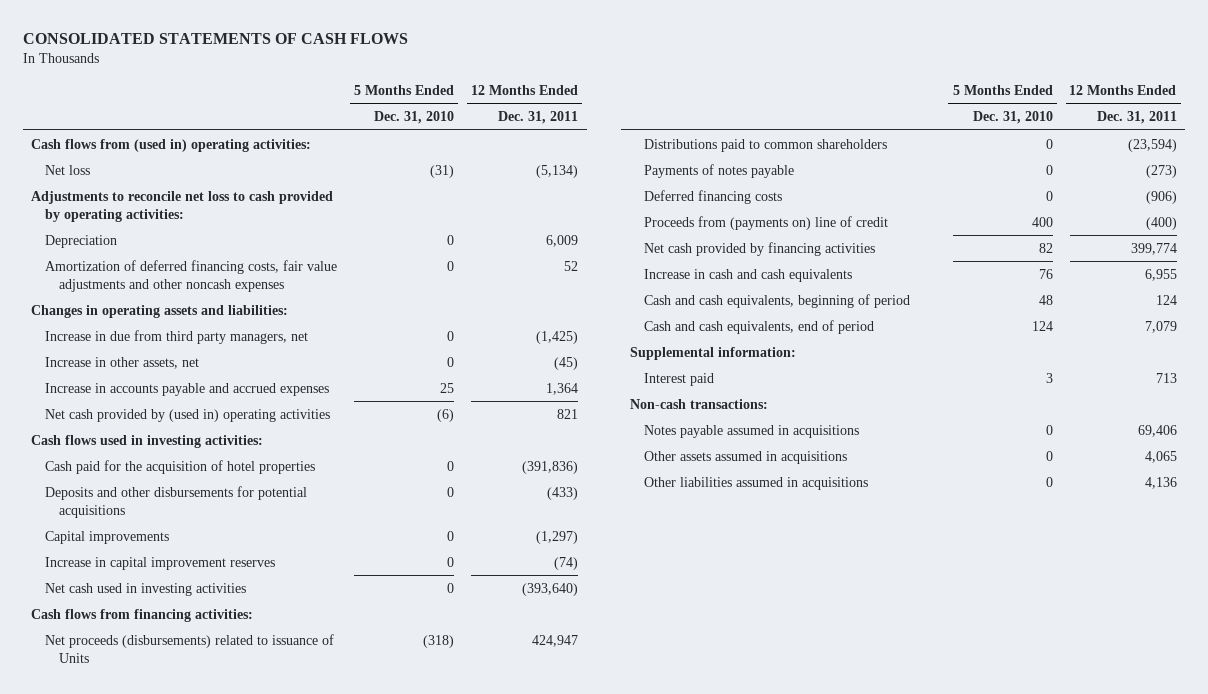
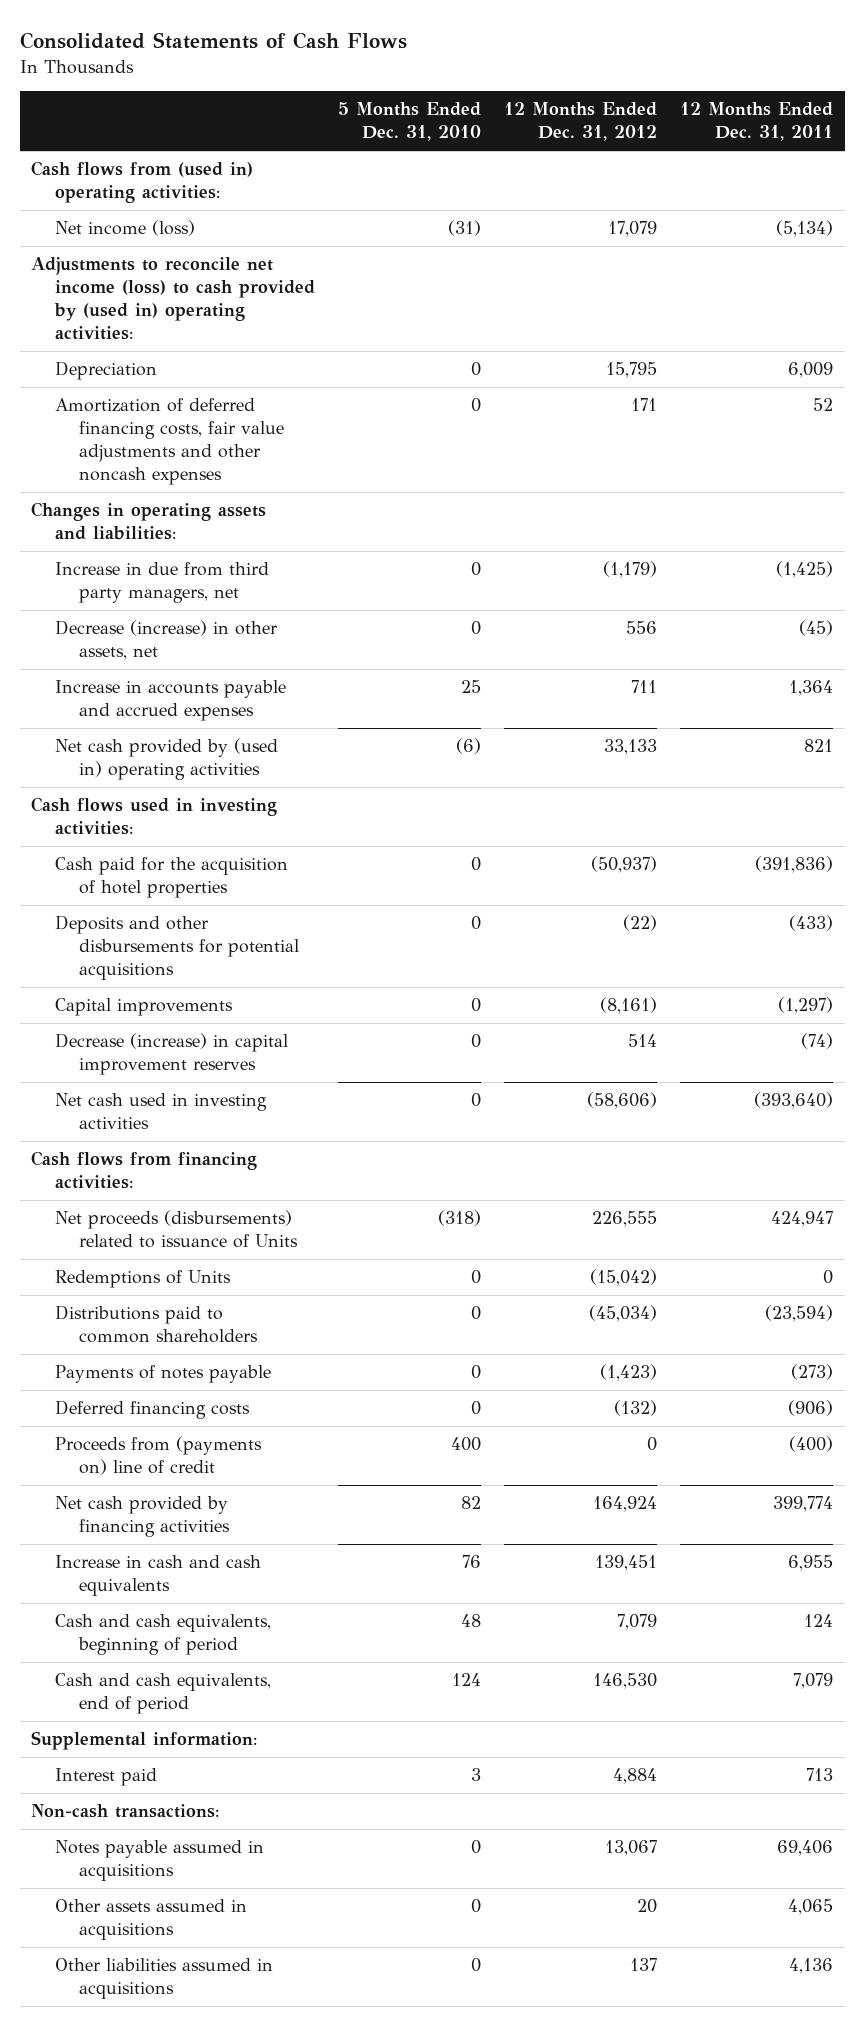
- CONSOLIDATED STATEMENTS OF CASH FLOWS
+ Consolidated Statements of Cash Flows
- | 5 Months Ended Dec. 31, 2010 | 12 Months Ended Dec. 31, 2011
+ | 5 Months Ended Dec. 31, 2010 | 12 Months Ended Dec. 31, 2012 | 12 Months Ended Dec. 31, 2011
- Net loss | (31) | (5,134)
- Adjustments to reconcile net loss to cash provided by operating activities:
+ Net income (loss) | (31) | 17,079 | (5,134)
+ Adjustments to reconcile net income (loss) to cash provided by (used in) operating activities:
- Increase in other assets, net | 0 | (45)
+ Decrease (increase) in other assets, net | 0 | 556 | (45)
- Increase in capital improvement reserves | 0 | (74)
+ Decrease (increase) in capital improvement reserves | 0 | 514 | (74)
+ Redemptions of Units | 0 | (15,042) | 0

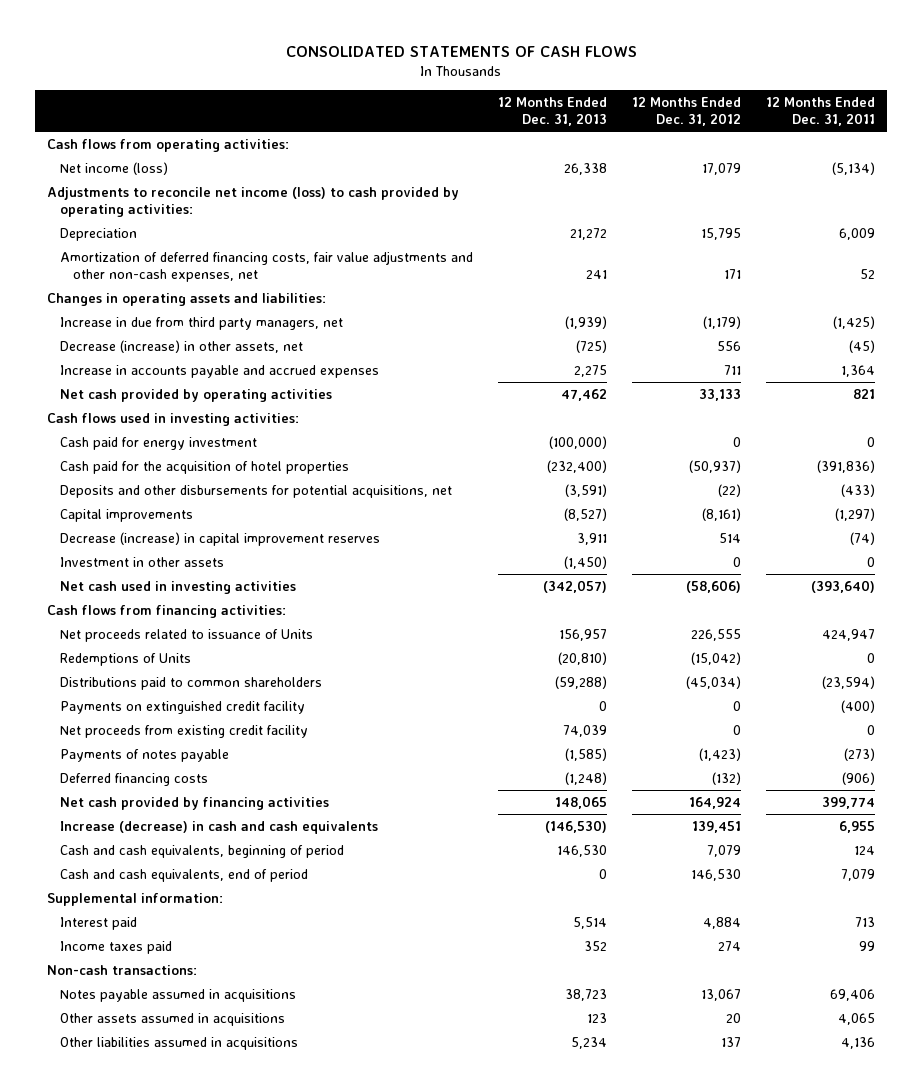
- Consolidated Statements of Cash Flows
+ CONSOLIDATED STATEMENTS OF CASH FLOWS
- | 5 Months Ended Dec. 31, 2010 | 12 Months Ended Dec. 31, 2012 | 12 Months Ended Dec. 31, 2011
+ | 12 Months Ended Dec. 31, 2013 | 12 Months Ended Dec. 31, 2012 | 12 Months Ended Dec. 31, 2011
- Cash flows from (used in) operating activities:
+ Cash flows from operating activities:
- Adjustments to reconcile net income (loss) to cash provided by (used in) operating activities:
+ Adjustments to reconcile net income (loss) to cash provided by operating activities:
- Amortization of deferred financing costs, fair value adjustments and other noncash expenses | 0 | 171 | 52
+ Amortization of deferred financing costs, fair value adjustments and other non-cash expenses, net | 241 | 171 | 52
- Net cash provided by (used in) operating activities | (6) | 33,133 | 821
+ Net cash provided by operating activities | 47,462 | 33,133 | 821
+ Cash paid for energy investment | (100,000) | 0 | 0
- Deposits and other disbursements for potential acquisitions | 0 | (22) | (433)
+ Deposits and other disbursements for potential acquisitions, net | (3,591) | (22) | (433)
+ Investment in other assets | (1,450) | 0 | 0
- Net proceeds (disbursements) related to issuance of Units | (318) | 226,555 | 424,947
+ Net proceeds related to issuance of Units | 156,957 | 226,555 | 424,947
+ Payments on extinguished credit facility | 0 | 0 | (400)
+ Net proceeds from existing credit facility | 74,039 | 0 | 0
- Proceeds from (payments on) line of credit | 400 | 0 | (400)
- Increase in cash and cash equivalents | 76 | 139,451 | 6,955
+ Increase (decrease) in cash and cash equivalents | (146,530) | 139,451 | 6,955
+ Income taxes paid | 352 | 274 | 99

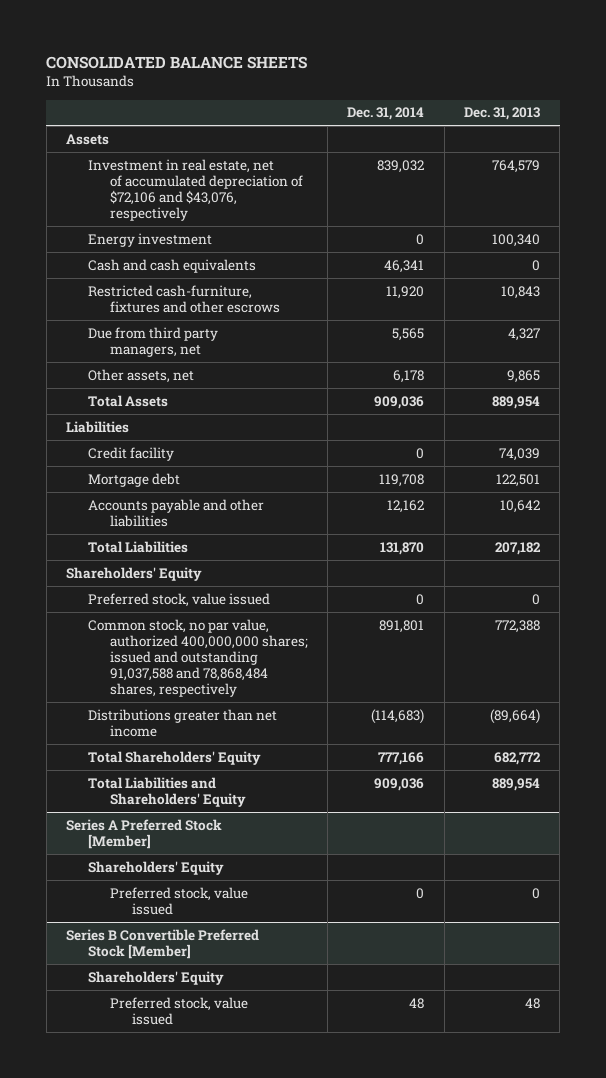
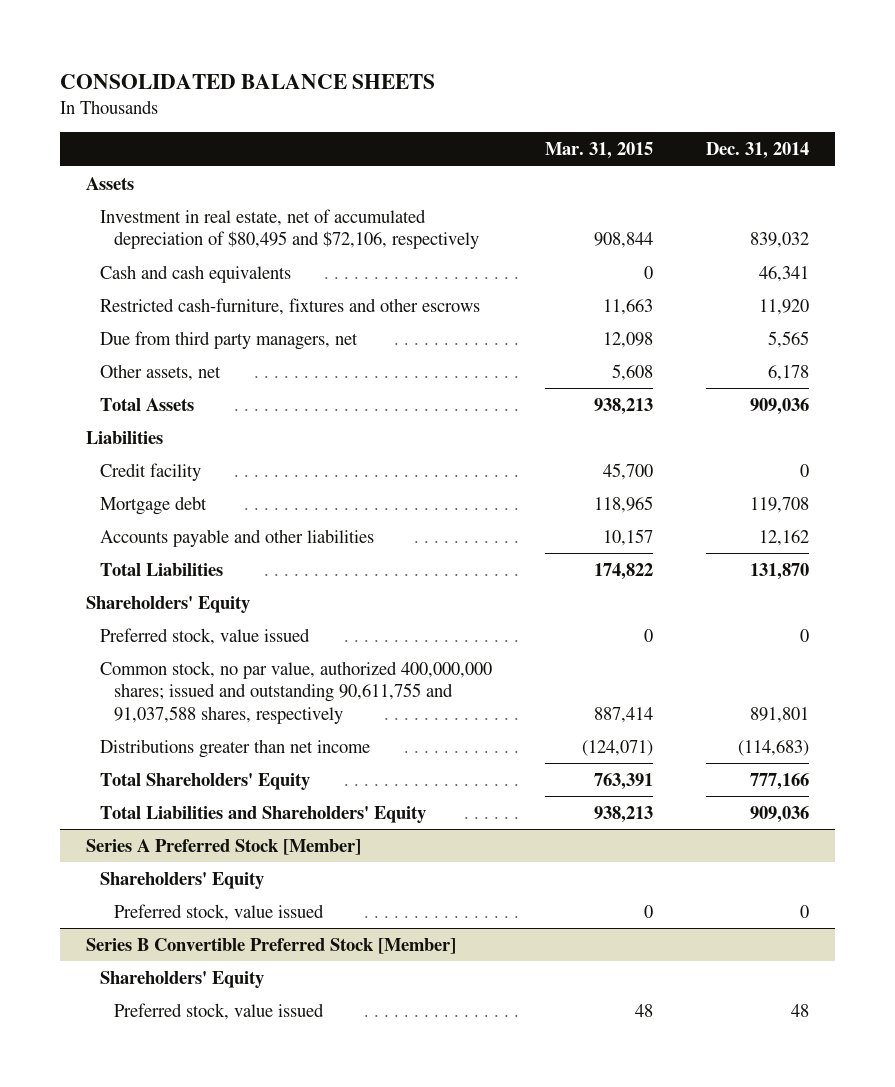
- | Dec. 31, 2014 | Dec. 31, 2013
+ | Mar. 31, 2015 | Dec. 31, 2014
- Investment in real estate, net of accumulated depreciation of $72,106 and $43,076, respectively | 839,032 | 764,579
- Energy investment | 0 | 100,340
+ Investment in real estate, net of accumulated depreciation of $80,495 and $72,106, respectively | 908,844 | 839,032
- Common stock, no par value, authorized 400,000,000 shares; issued and outstanding 91,037,588 and 78,868,484 shares, respectively | 891,801 | 772,388
+ Common stock, no par value, authorized 400,000,000 shares; issued and outstanding 90,611,755 and 91,037,588 shares, respectively | 887,414 | 891,801

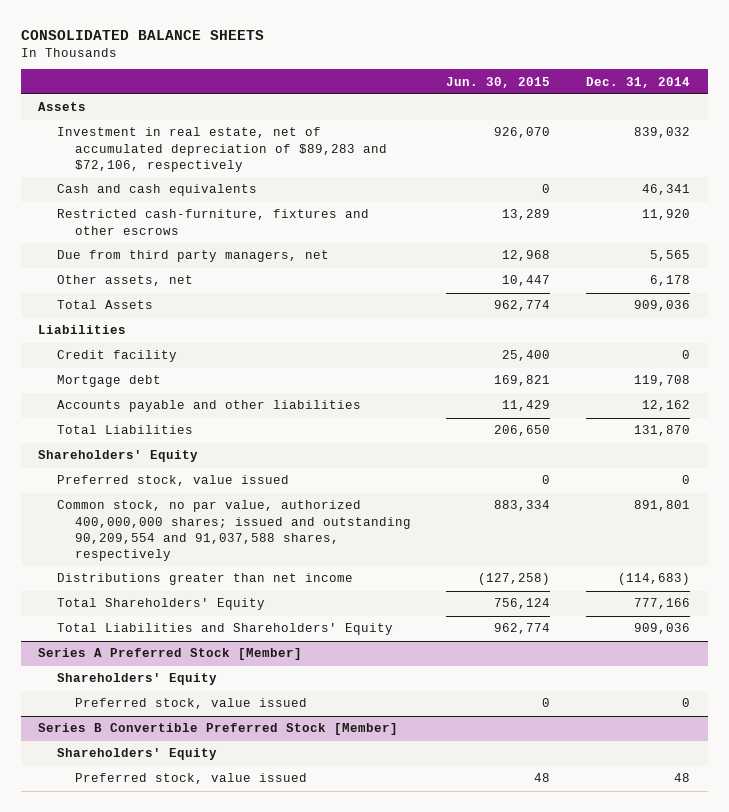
- | Mar. 31, 2015 | Dec. 31, 2014
+ | Jun. 30, 2015 | Dec. 31, 2014
- Investment in real estate, net of accumulated depreciation of $80,495 and $72,106, respectively | 908,844 | 839,032
+ Investment in real estate, net of accumulated depreciation of $89,283 and $72,106, respectively | 926,070 | 839,032
- Common stock, no par value, authorized 400,000,000 shares; issued and outstanding 90,611,755 and 91,037,588 shares, respectively | 887,414 | 891,801
+ Common stock, no par value, authorized 400,000,000 shares; issued and outstanding 90,209,554 and 91,037,588 shares, respectively | 883,334 | 891,801

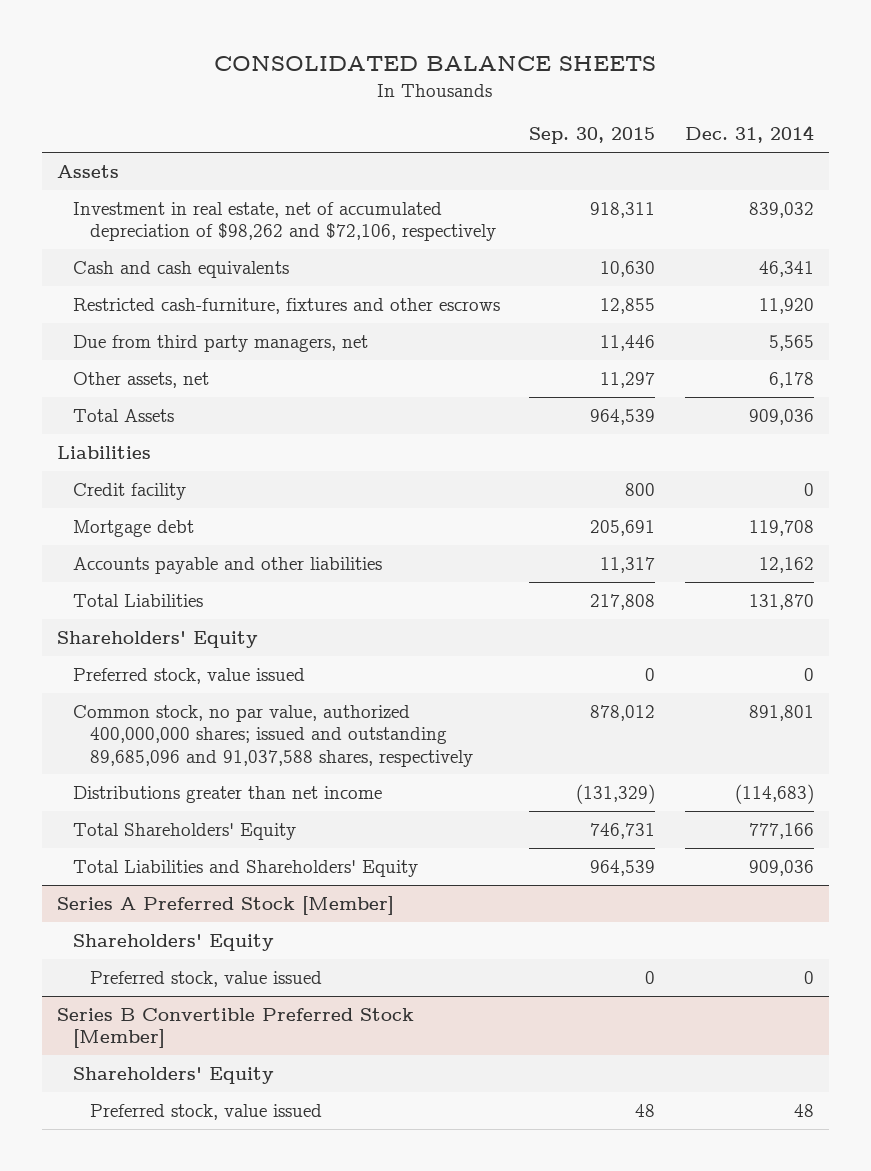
- | Jun. 30, 2015 | Dec. 31, 2014
+ | Sep. 30, 2015 | Dec. 31, 2014
- Investment in real estate, net of accumulated depreciation of $89,283 and $72,106, respectively | 926,070 | 839,032
+ Investment in real estate, net of accumulated depreciation of $98,262 and $72,106, respectively | 918,311 | 839,032
- Common stock, no par value, authorized 400,000,000 shares; issued and outstanding 90,209,554 and 91,037,588 shares, respectively | 883,334 | 891,801
+ Common stock, no par value, authorized 400,000,000 shares; issued and outstanding 89,685,096 and 91,037,588 shares, respectively | 878,012 | 891,801

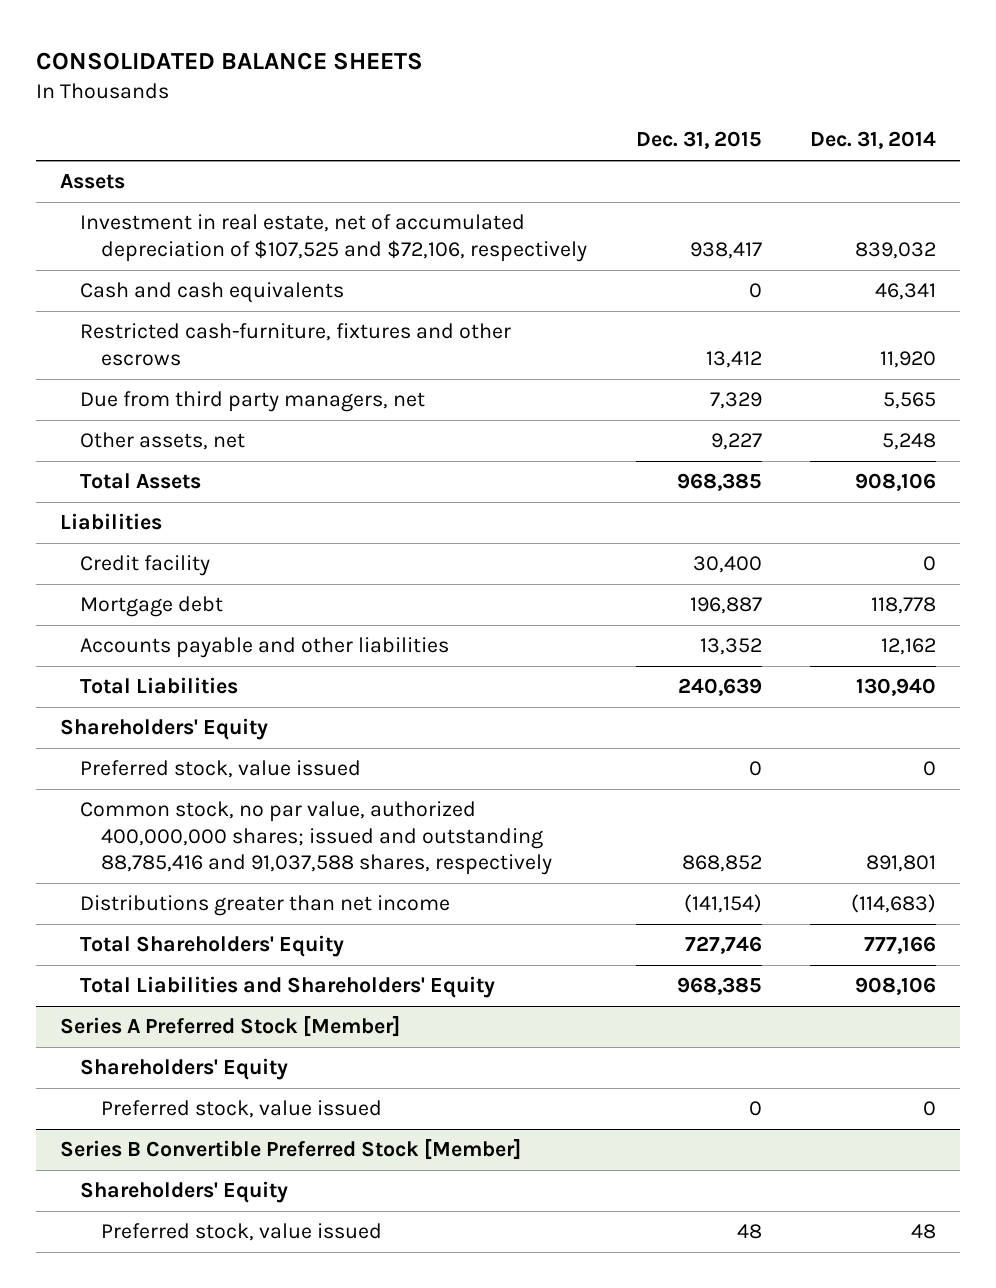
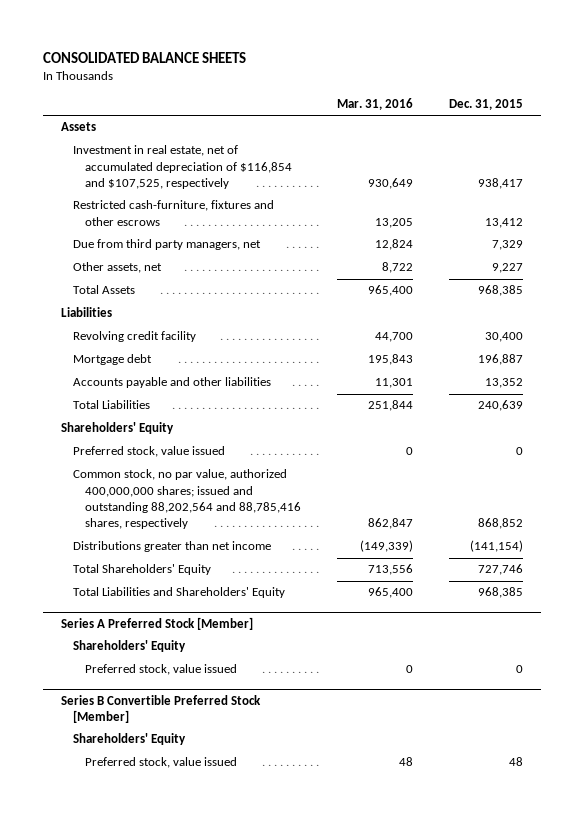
- | Dec. 31, 2015 | Dec. 31, 2014
+ | Mar. 31, 2016 | Dec. 31, 2015
- Investment in real estate, net of accumulated depreciation of $107,525 and $72,106, respectively | 938,417 | 839,032
- Cash and cash equivalents | 0 | 46,341
+ Investment in real estate, net of accumulated depreciation of $116,854 and $107,525, respectively | 930,649 | 938,417
- Credit facility | 30,400 | 0
+ Revolving credit facility | 44,700 | 30,400
- Common stock, no par value, authorized 400,000,000 shares; issued and outstanding 88,785,416 and 91,037,588 shares, respectively | 868,852 | 891,801
+ Common stock, no par value, authorized 400,000,000 shares; issued and outstanding 88,202,564 and 88,785,416 shares, respectively | 862,847 | 868,852

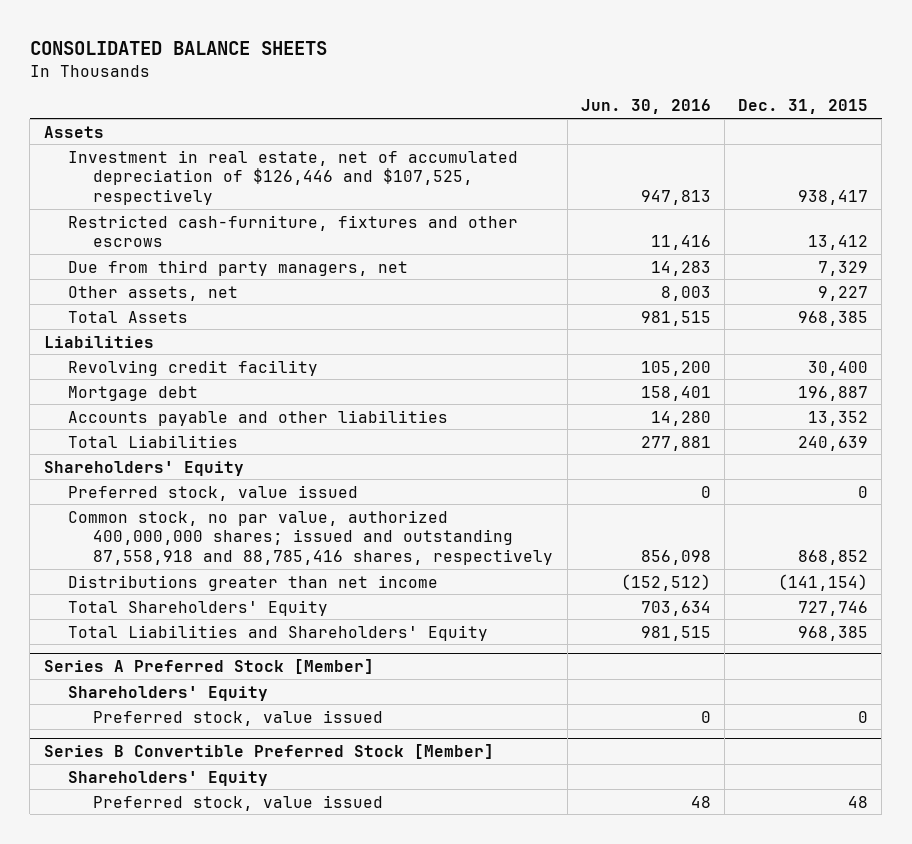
- | Mar. 31, 2016 | Dec. 31, 2015
+ | Jun. 30, 2016 | Dec. 31, 2015
- Investment in real estate, net of accumulated depreciation of $116,854 and $107,525, respectively | 930,649 | 938,417
+ Investment in real estate, net of accumulated depreciation of $126,446 and $107,525, respectively | 947,813 | 938,417
- Common stock, no par value, authorized 400,000,000 shares; issued and outstanding 88,202,564 and 88,785,416 shares, respectively | 862,847 | 868,852
+ Common stock, no par value, authorized 400,000,000 shares; issued and outstanding 87,558,918 and 88,785,416 shares, respectively | 856,098 | 868,852

